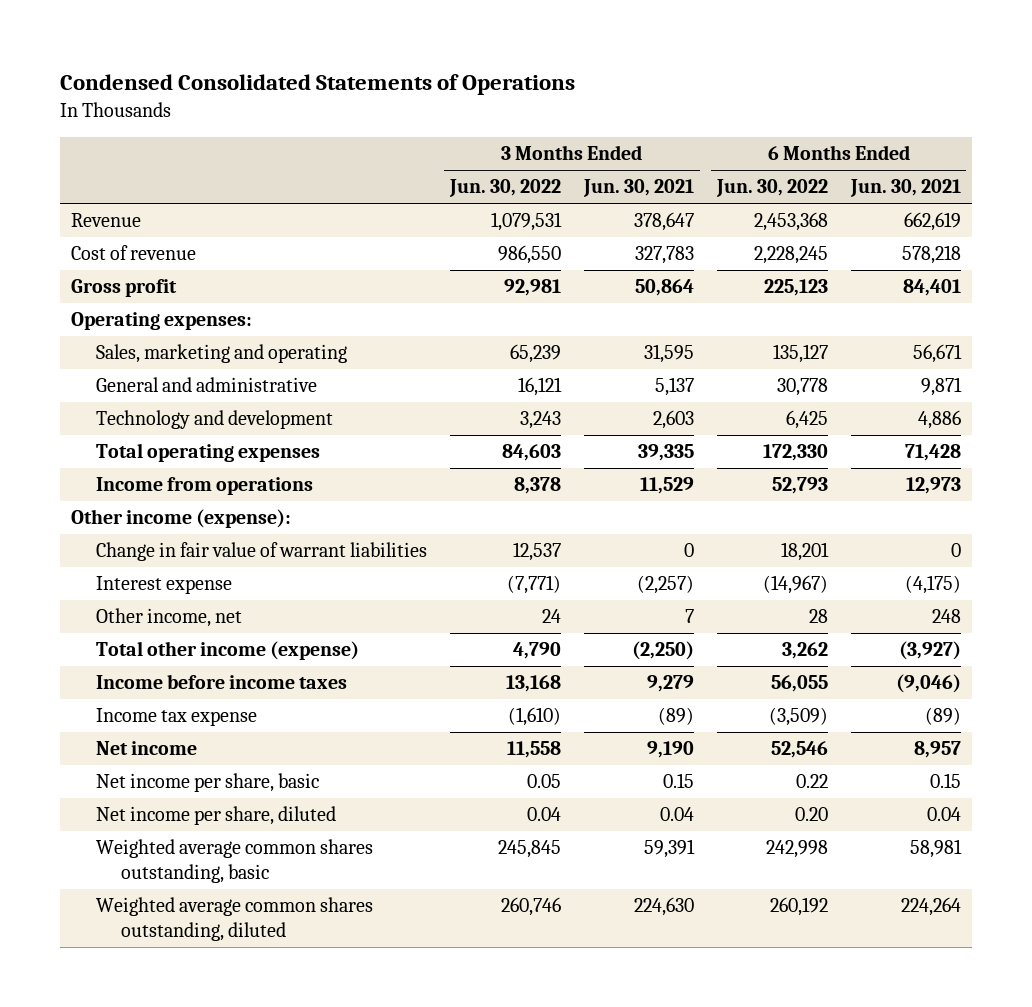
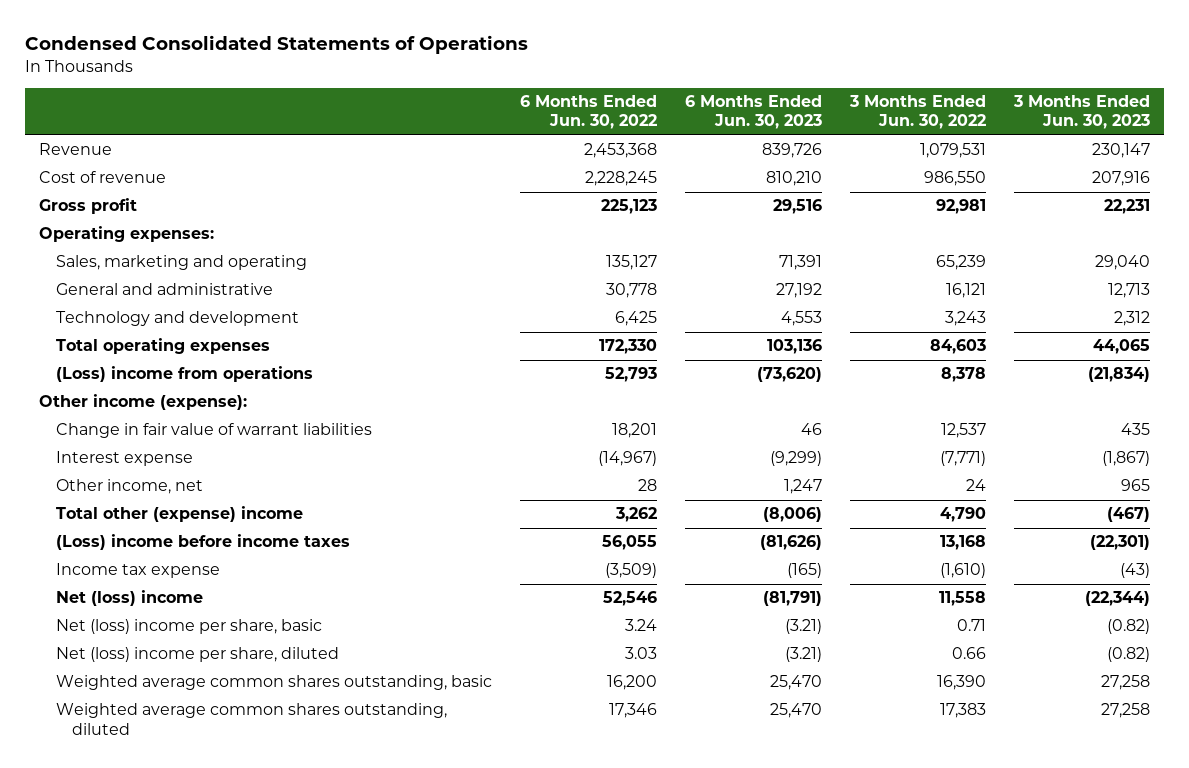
- | 3 Months Ended Jun. 30, 2022 | 3 Months Ended Jun. 30, 2021 | 6 Months Ended Jun. 30, 2022 | 6 Months Ended Jun. 30, 2021
+ | 6 Months Ended Jun. 30, 2022 | 6 Months Ended Jun. 30, 2023 | 3 Months Ended Jun. 30, 2022 | 3 Months Ended Jun. 30, 2023
- Income from operations | 8,378 | 11,529 | 52,793 | 12,973
+ (Loss) income from operations | 52,793 | (73,620) | 8,378 | (21,834)
- Total other income (expense) | 4,790 | (2,250) | 3,262 | (3,927)
- Income before income taxes | 13,168 | 9,279 | 56,055 | (9,046)
+ Total other (expense) income | 3,262 | (8,006) | 4,790 | (467)
+ (Loss) income before income taxes | 56,055 | (81,626) | 13,168 | (22,301)
- Net income | 11,558 | 9,190 | 52,546 | 8,957
- Net income per share, basic | 0.05 | 0.15 | 0.22 | 0.15
- Net income per share, diluted | 0.04 | 0.04 | 0.20 | 0.04
- Weighted average common shares outstanding, basic | 245,845 | 59,391 | 242,998 | 58,981
- Weighted average common shares outstanding, diluted | 260,746 | 224,630 | 260,192 | 224,264
+ Net (loss) income | 52,546 | (81,791) | 11,558 | (22,344)
+ Net (loss) income per share, basic | 3.24 | (3.21) | 0.71 | (0.82)
+ Net (loss) income per share, diluted | 3.03 | (3.21) | 0.66 | (0.82)
+ Weighted average common shares outstanding, basic | 16,200 | 25,470 | 16,390 | 27,258
+ Weighted average common shares outstanding, diluted | 17,346 | 25,470 | 17,383 | 27,258

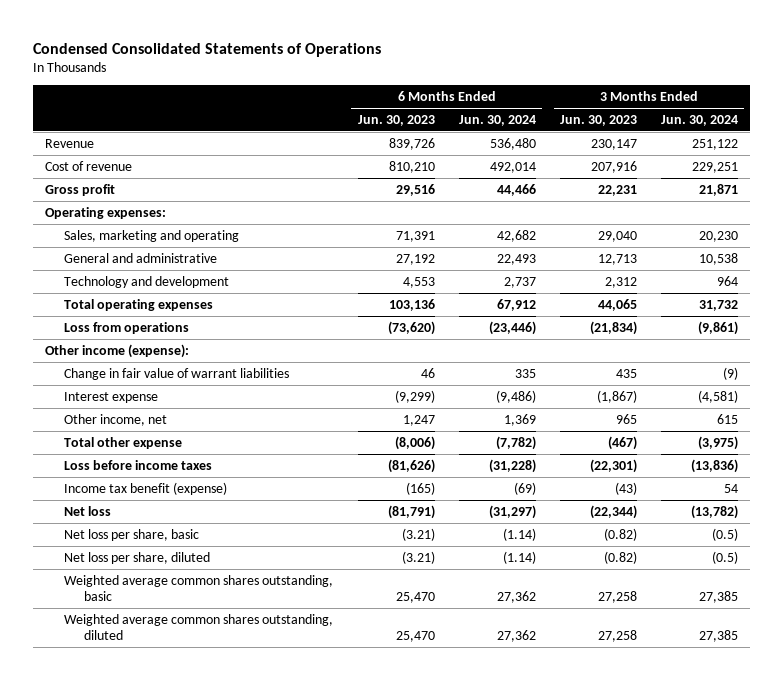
- | 6 Months Ended Jun. 30, 2022 | 6 Months Ended Jun. 30, 2023 | 3 Months Ended Jun. 30, 2022 | 3 Months Ended Jun. 30, 2023
+ | 6 Months Ended Jun. 30, 2023 | 6 Months Ended Jun. 30, 2024 | 3 Months Ended Jun. 30, 2023 | 3 Months Ended Jun. 30, 2024
- (Loss) income from operations | 52,793 | (73,620) | 8,378 | (21,834)
+ Loss from operations | (73,620) | (23,446) | (21,834) | (9,861)
- Total other (expense) income | 3,262 | (8,006) | 4,790 | (467)
- (Loss) income before income taxes | 56,055 | (81,626) | 13,168 | (22,301)
- Income tax expense | (3,509) | (165) | (1,610) | (43)
- Net (loss) income | 52,546 | (81,791) | 11,558 | (22,344)
- Net (loss) income per share, basic | 3.24 | (3.21) | 0.71 | (0.82)
- Net (loss) income per share, diluted | 3.03 | (3.21) | 0.66 | (0.82)
+ Total other expense | (8,006) | (7,782) | (467) | (3,975)
+ Loss before income taxes | (81,626) | (31,228) | (22,301) | (13,836)
+ Income tax benefit (expense) | (165) | (69) | (43) | 54
+ Net loss | (81,791) | (31,297) | (22,344) | (13,782)
+ Net loss per share, basic | (3.21) | (1.14) | (0.82) | (0.5)
+ Net loss per share, diluted | (3.21) | (1.14) | (0.82) | (0.5)

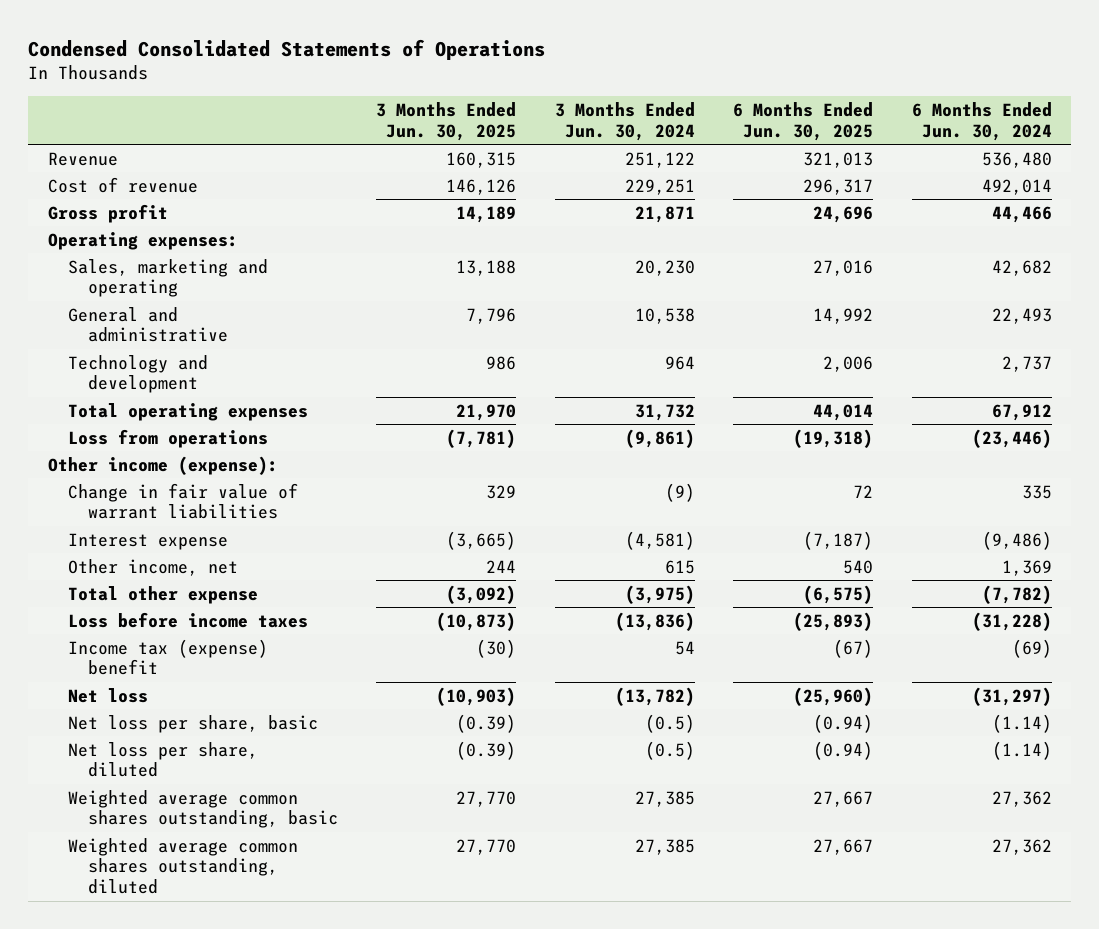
- | 6 Months Ended Jun. 30, 2023 | 6 Months Ended Jun. 30, 2024 | 3 Months Ended Jun. 30, 2023 | 3 Months Ended Jun. 30, 2024
+ | 3 Months Ended Jun. 30, 2025 | 3 Months Ended Jun. 30, 2024 | 6 Months Ended Jun. 30, 2025 | 6 Months Ended Jun. 30, 2024
- Income tax benefit (expense) | (165) | (69) | (43) | 54
+ Income tax (expense) benefit | (30) | 54 | (67) | (69)

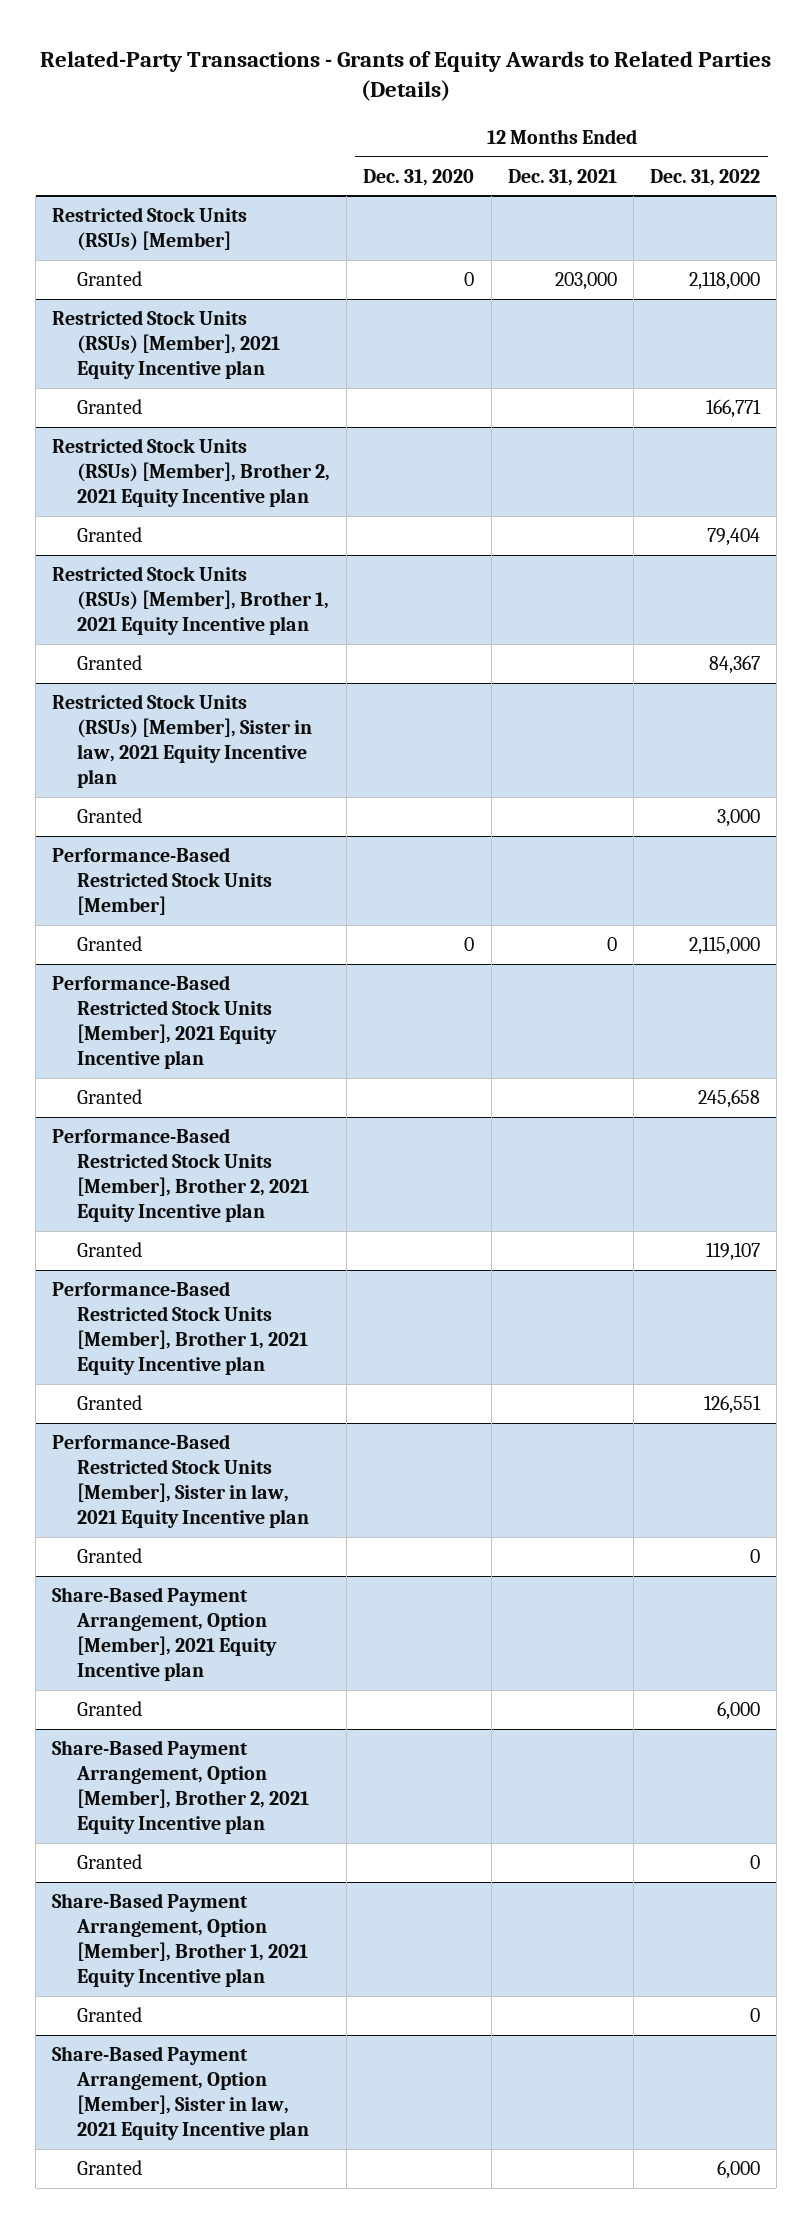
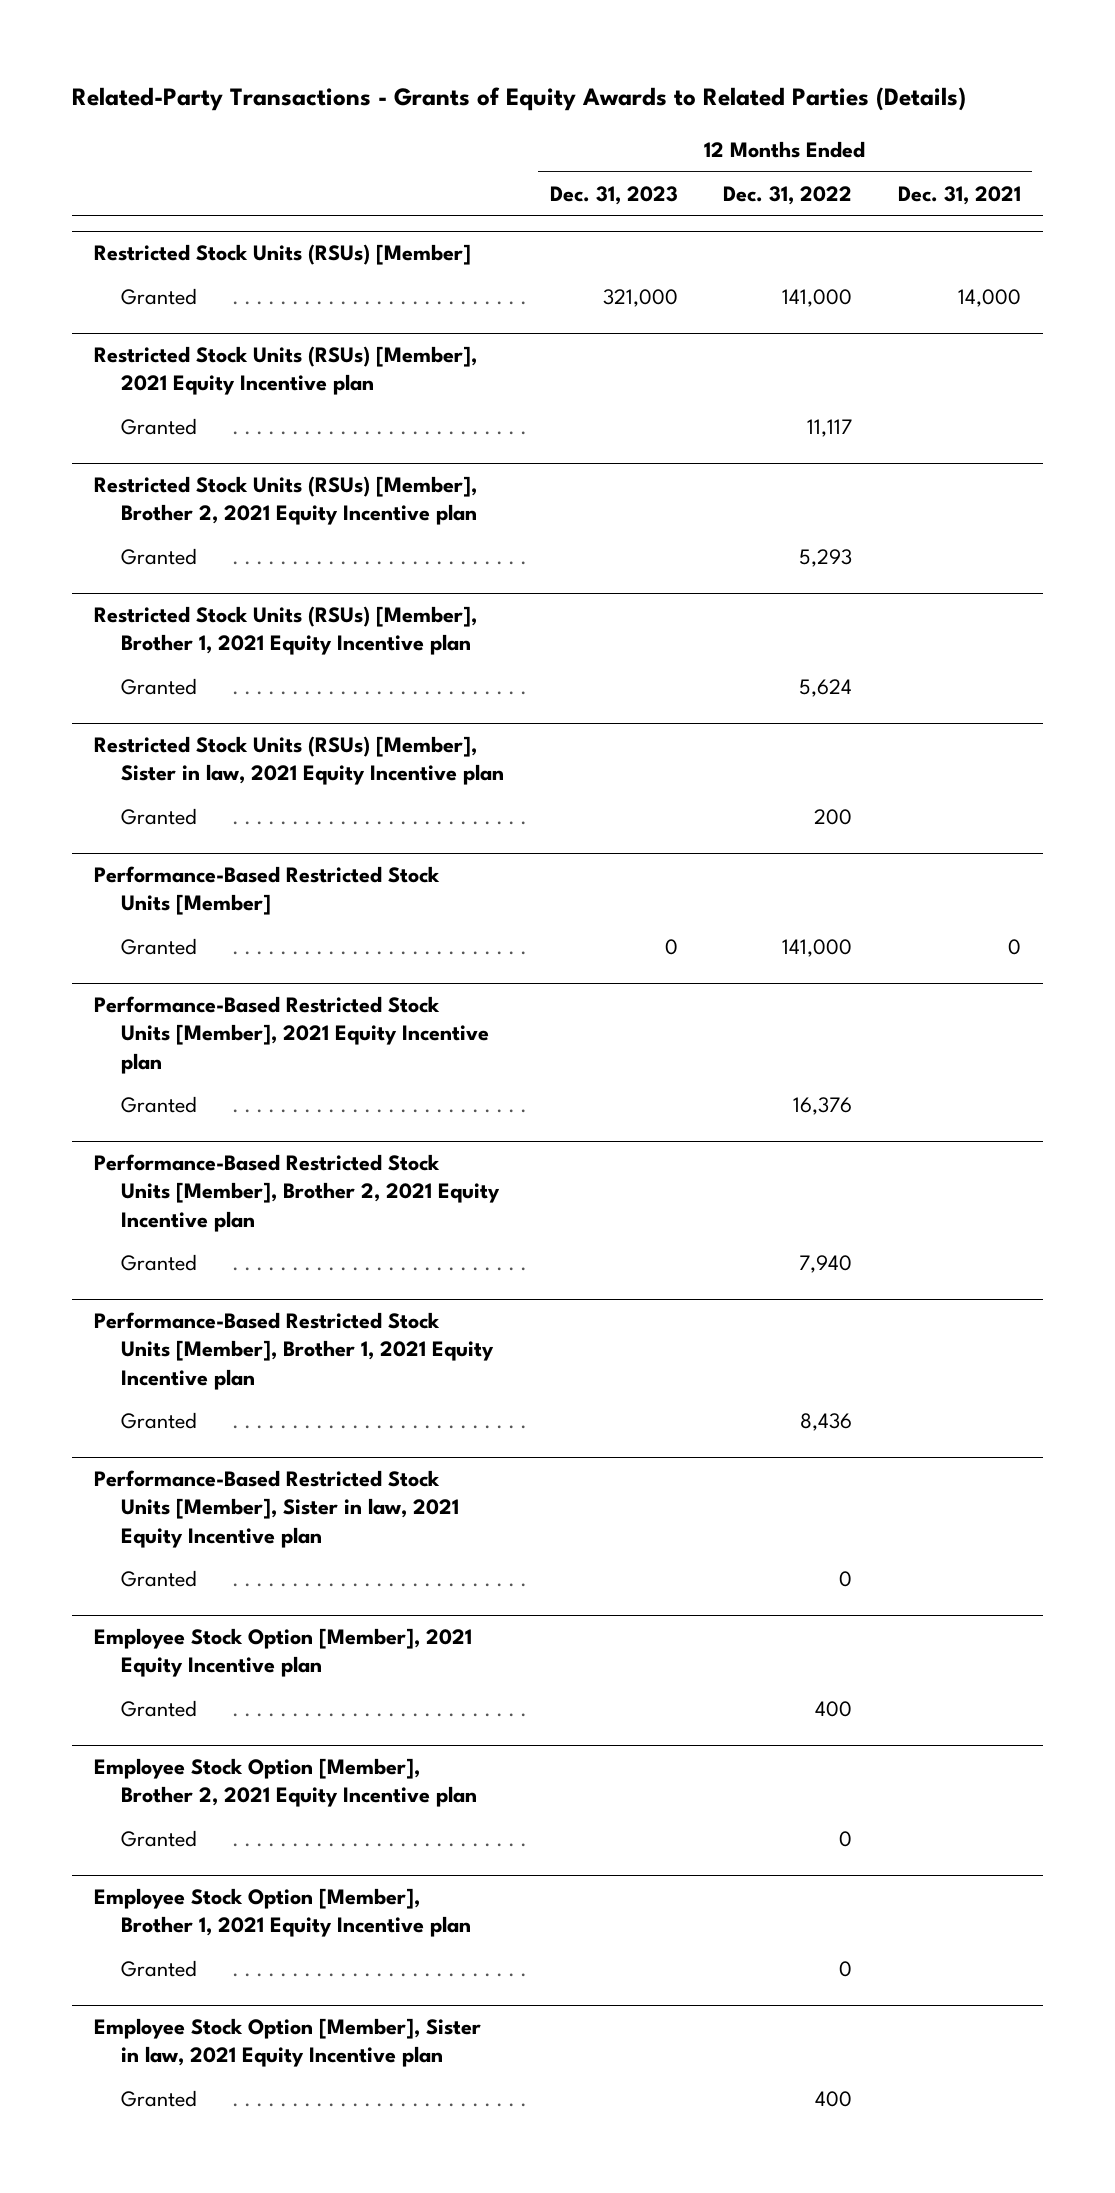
- | 12 Months Ended Dec. 31, 2020 | 12 Months Ended Dec. 31, 2021 | 12 Months Ended Dec. 31, 2022
+ | 12 Months Ended Dec. 31, 2023 | 12 Months Ended Dec. 31, 2022 | 12 Months Ended Dec. 31, 2021
@ Restricted Stock Units (RSUs) [Member]
- Granted | 0 | 203,000 | 2,118,000
+ Granted | 321,000 | 141,000 | 14,000
@ Restricted Stock Units (RSUs) [Member], 2021 Equity Incentive plan
- Granted | | | 166,771
+ Granted | | 11,117 |
@ Restricted Stock Units (RSUs) [Member], Brother 2, 2021 Equity Incentive plan
- Granted | | | 79,404
+ Granted | | 5,293 |
@ Restricted Stock Units (RSUs) [Member], Brother 1, 2021 Equity Incentive plan
- Granted | | | 84,367
+ Granted | | 5,624 |
@ Restricted Stock Units (RSUs) [Member], Sister in law, 2021 Equity Incentive plan
- Granted | | | 3,000
+ Granted | | 200 |
@ Performance-Based Restricted Stock Units [Member]
- Granted | 0 | 0 | 2,115,000
+ Granted | 0 | 141,000 | 0
@ Performance-Based Restricted Stock Units [Member], 2021 Equity Incentive plan
- Granted | | | 245,658
+ Granted | | 16,376 |
@ Performance-Based Restricted Stock Units [Member], Brother 2, 2021 Equity Incentive plan
- Granted | | | 119,107
+ Granted | | 7,940 |
@ Performance-Based Restricted Stock Units [Member], Brother 1, 2021 Equity Incentive plan
- Granted | | | 126,551
+ Granted | | 8,436 |
- Share-Based Payment Arrangement, Option [Member], 2021 Equity Incentive plan
- Granted | | | 6,000
- Share-Based Payment Arrangement, Option [Member], Brother 2, 2021 Equity Incentive plan
+ Employee Stock Option [Member], 2021 Equity Incentive plan
+ Granted | | 400 |
+ Employee Stock Option [Member], Brother 2, 2021 Equity Incentive plan
- Share-Based Payment Arrangement, Option [Member], Brother 1, 2021 Equity Incentive plan
+ Employee Stock Option [Member], Brother 1, 2021 Equity Incentive plan
- Share-Based Payment Arrangement, Option [Member], Sister in law, 2021 Equity Incentive plan
- Granted | | | 6,000
+ Employee Stock Option [Member], Sister in law, 2021 Equity Incentive plan
+ Granted | | 400 |

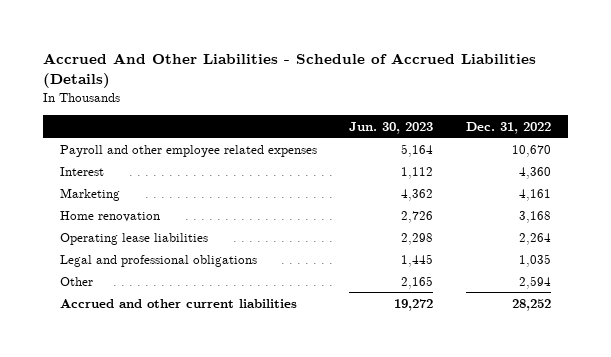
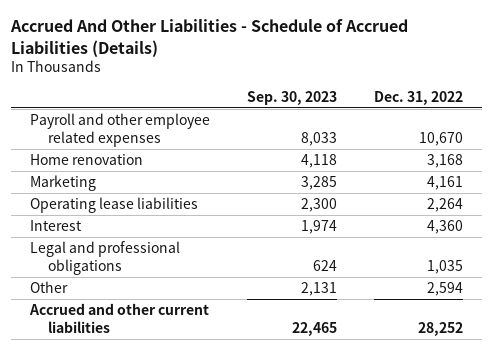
- | Jun. 30, 2023 | Dec. 31, 2022
+ | Sep. 30, 2023 | Dec. 31, 2022
moved down: Marketing | 3,285 | 4,161
moved down: Interest | 1,974 | 4,360

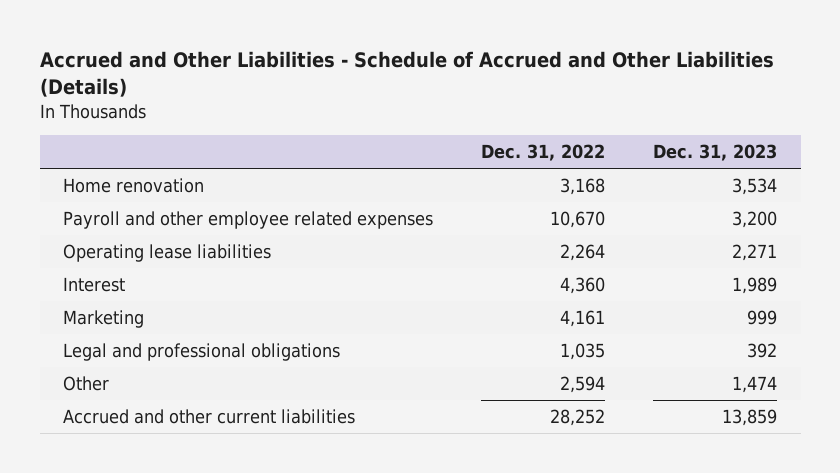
- Accrued And Other Liabilities - Schedule of Accrued Liabilities (Details)
+ Accrued and Other Liabilities - Schedule of Accrued and Other Liabilities (Details)
- | Sep. 30, 2023 | Dec. 31, 2022
+ | Dec. 31, 2022 | Dec. 31, 2023
moved down: Payroll and other employee related expenses | 10,670 | 3,200
moved down: Marketing | 4,161 | 999

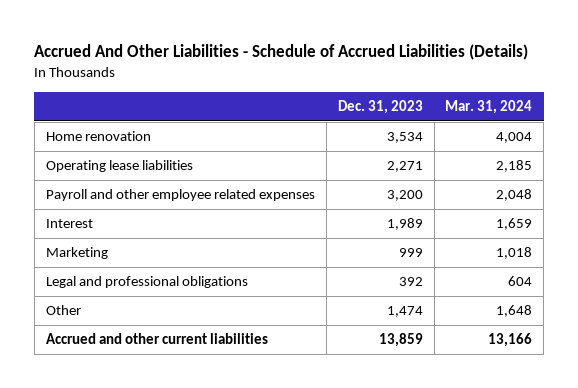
- Accrued and Other Liabilities - Schedule of Accrued and Other Liabilities (Details)
+ Accrued And Other Liabilities - Schedule of Accrued Liabilities (Details)
- | Dec. 31, 2022 | Dec. 31, 2023
+ | Dec. 31, 2023 | Mar. 31, 2024
moved down: Payroll and other employee related expenses | 3,200 | 2,048

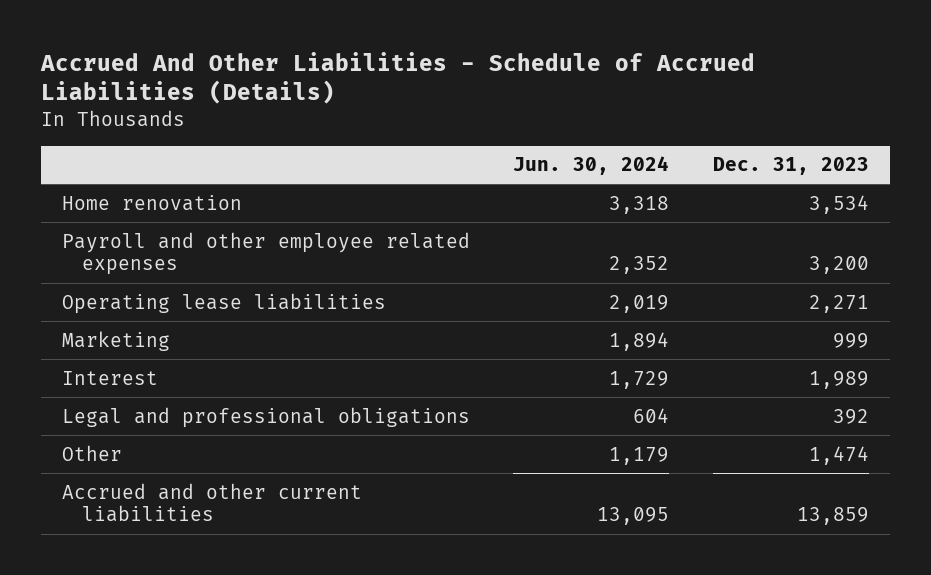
- | Dec. 31, 2023 | Mar. 31, 2024
+ | Jun. 30, 2024 | Dec. 31, 2023
moved down: Operating lease liabilities | 2,019 | 2,271
moved down: Interest | 1,729 | 1,989

